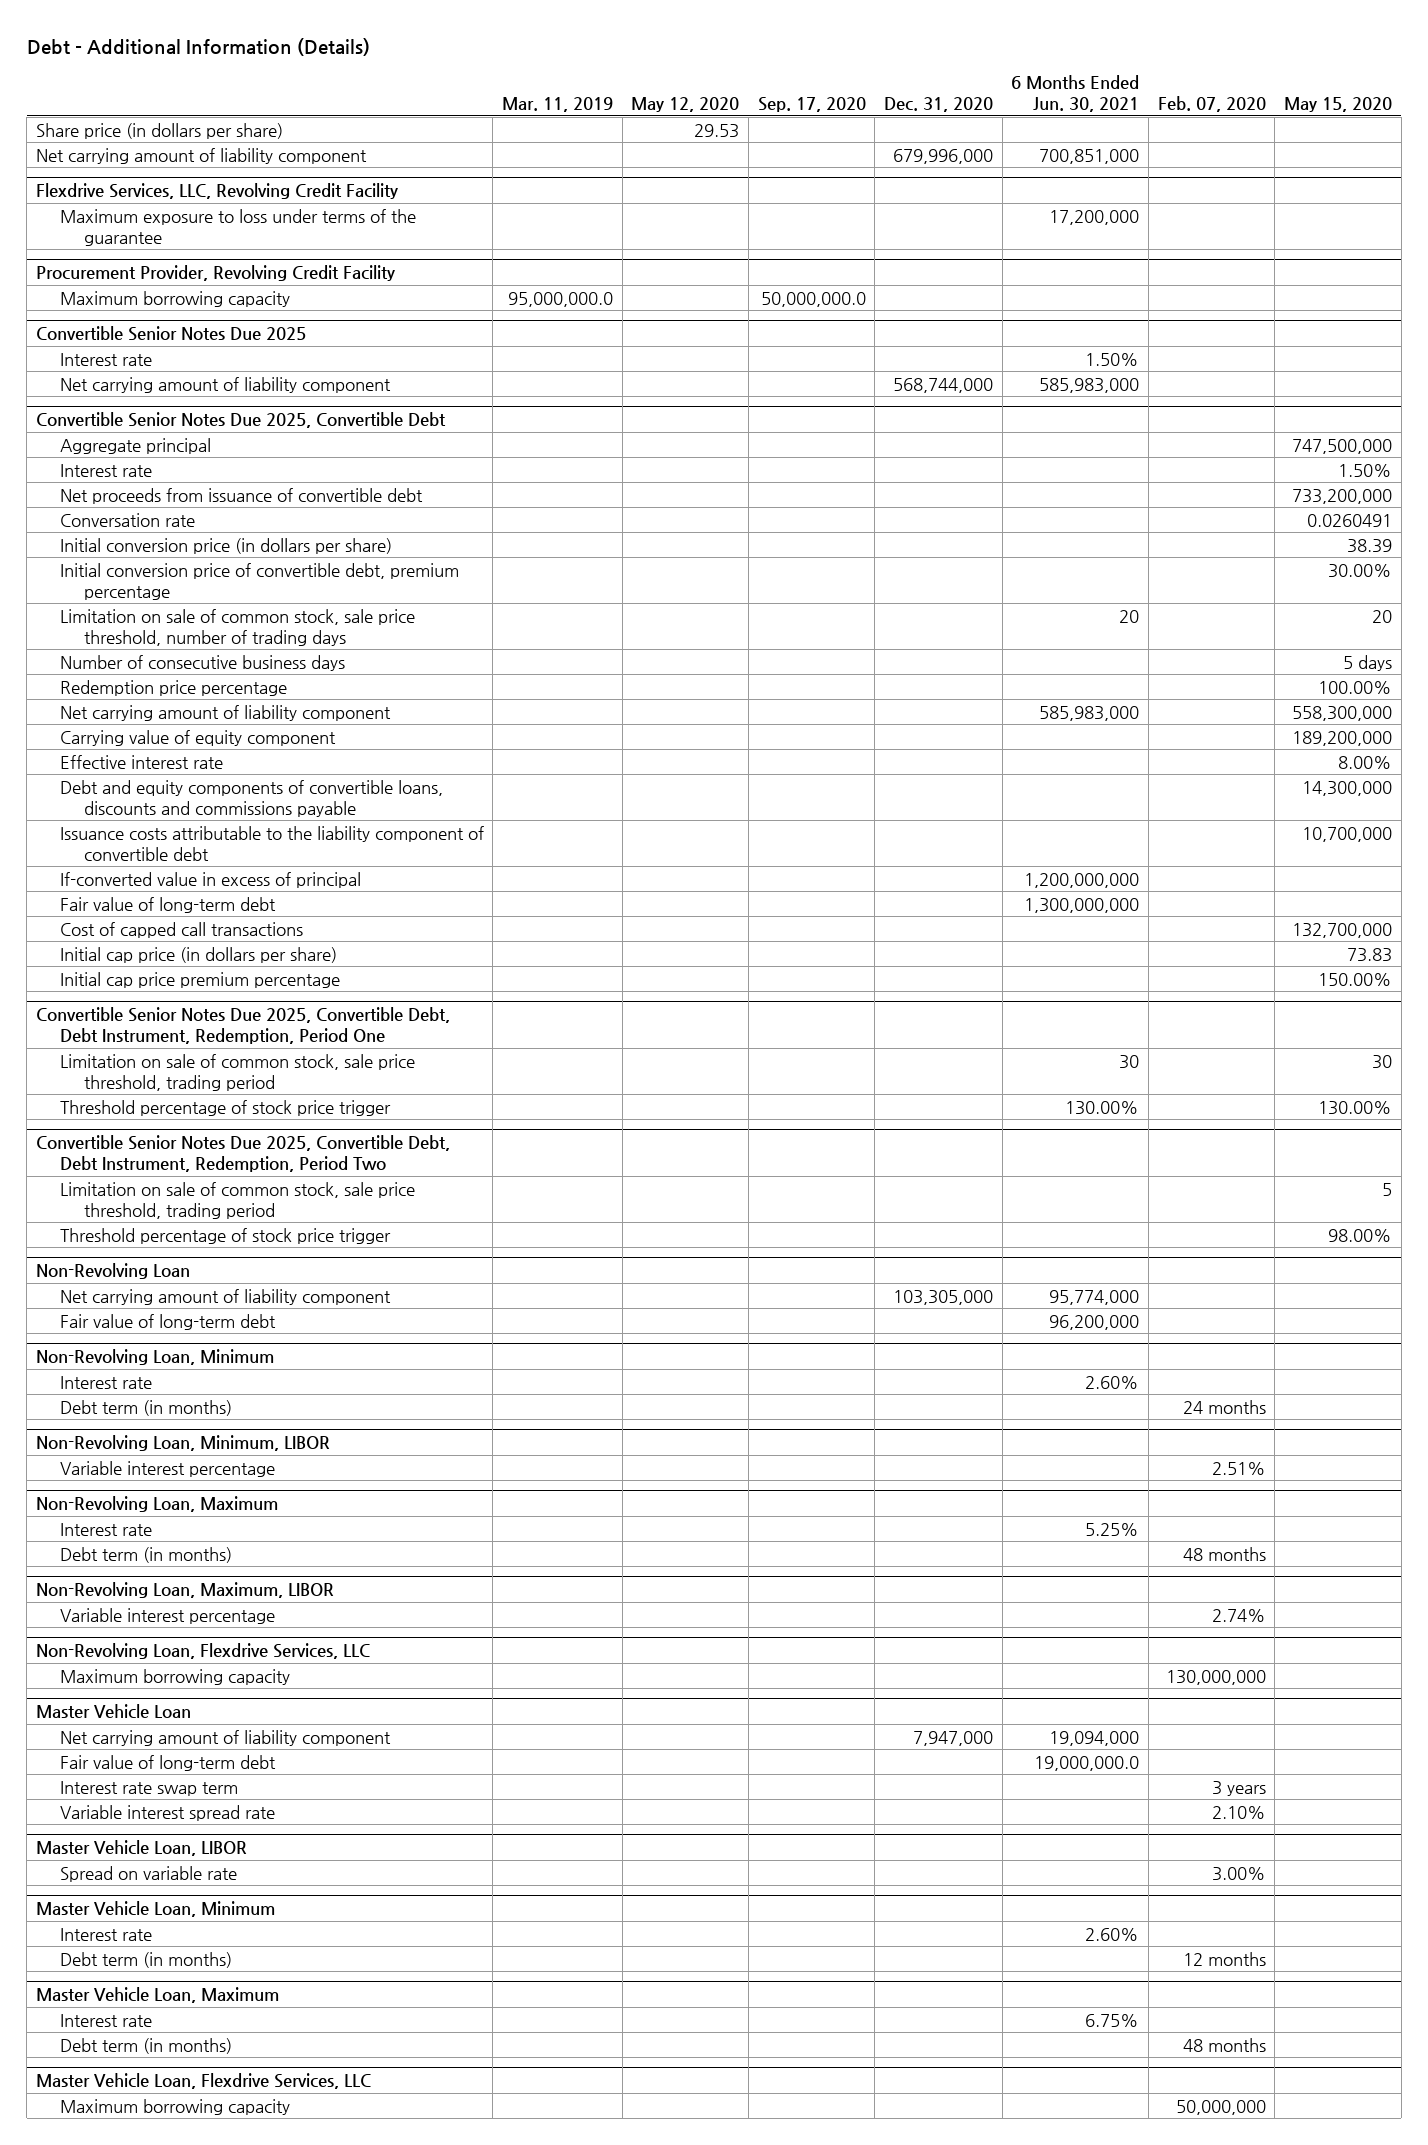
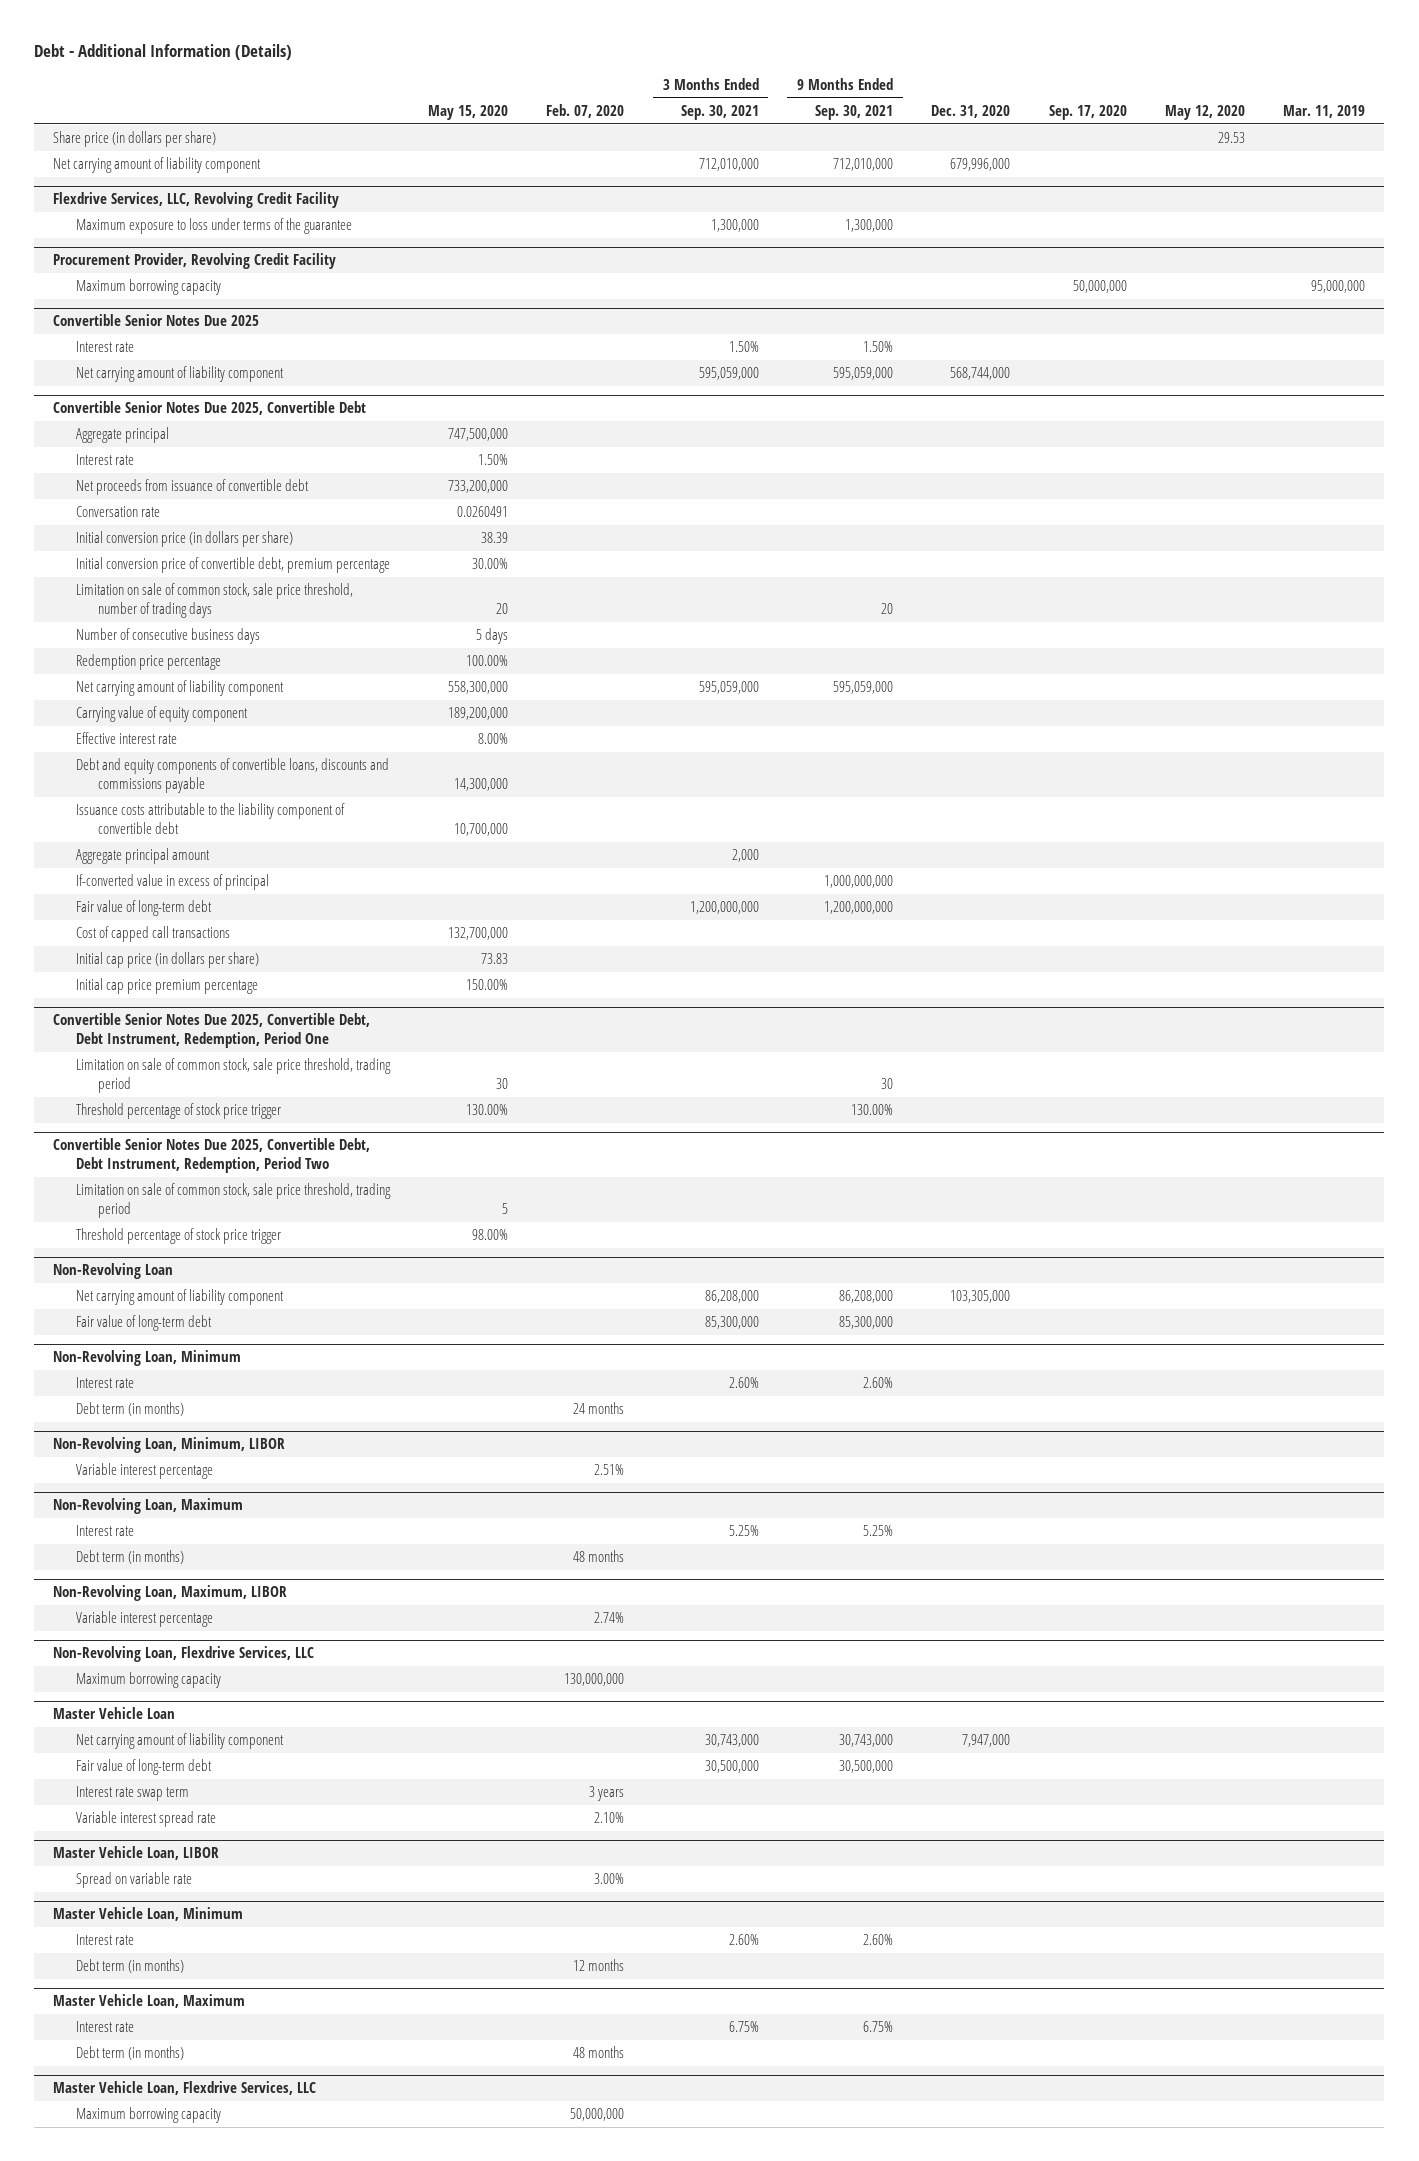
- | Mar. 11, 2019 | May 12, 2020 | Sep. 17, 2020 | Dec. 31, 2020 | 6 Months Ended Jun. 30, 2021 | Feb. 07, 2020 | May 15, 2020
+ | May 15, 2020 | Feb. 07, 2020 | 3 Months Ended Sep. 30, 2021 | 9 Months Ended Sep. 30, 2021 | Dec. 31, 2020 | Sep. 17, 2020 | May 12, 2020 | Mar. 11, 2019
@ Procurement Provider, Revolving Credit Facility
- Maximum borrowing capacity | 95,000,000.0 | | 50,000,000.0 | | | |
+ Maximum borrowing capacity | | | | | | 50,000,000 | | 95,000,000
@ Convertible Senior Notes Due 2025, Convertible Debt
+ Aggregate principal amount | | | 2,000 | | | | |

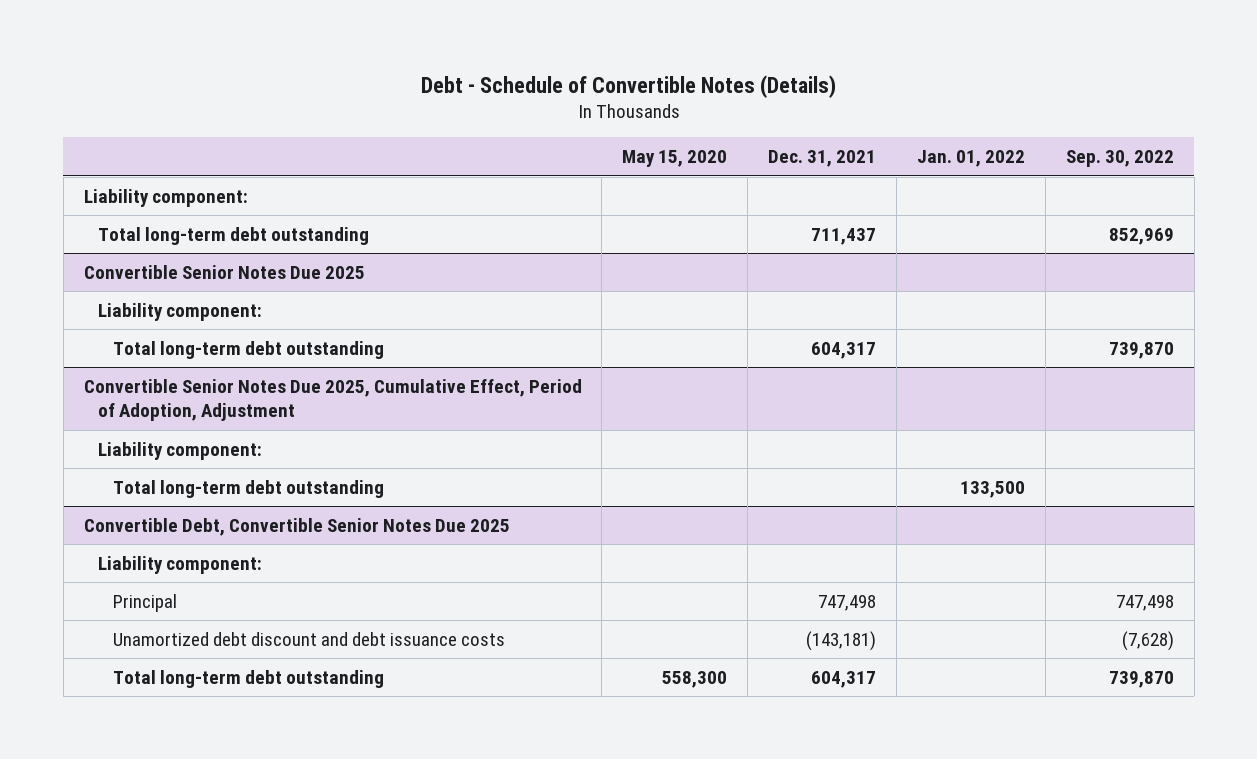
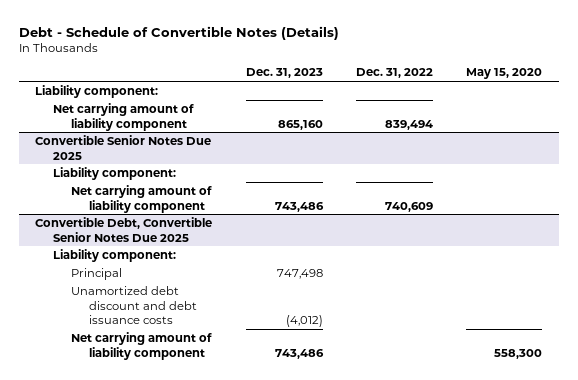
- | May 15, 2020 | Dec. 31, 2021 | Jan. 01, 2022 | Sep. 30, 2022
+ | Dec. 31, 2023 | Dec. 31, 2022 | May 15, 2020
- Total long-term debt outstanding | | 711,437 | | 852,969
+ Net carrying amount of liability component | 865,160 | 839,494 |
@ Convertible Senior Notes Due 2025
- Total long-term debt outstanding | | 604,317 | | 739,870
- Convertible Senior Notes Due 2025, Cumulative Effect, Period of Adoption, Adjustment
- Liability component:
- Total long-term debt outstanding | | | 133,500 |
@ Convertible Senior Notes Due 2025
+ Net carrying amount of liability component | 743,486 | 740,609 |
@ Convertible Debt, Convertible Senior Notes Due 2025
- Total long-term debt outstanding | 558,300 | 604,317 | | 739,870
+ Net carrying amount of liability component | 743,486 | | 558,300

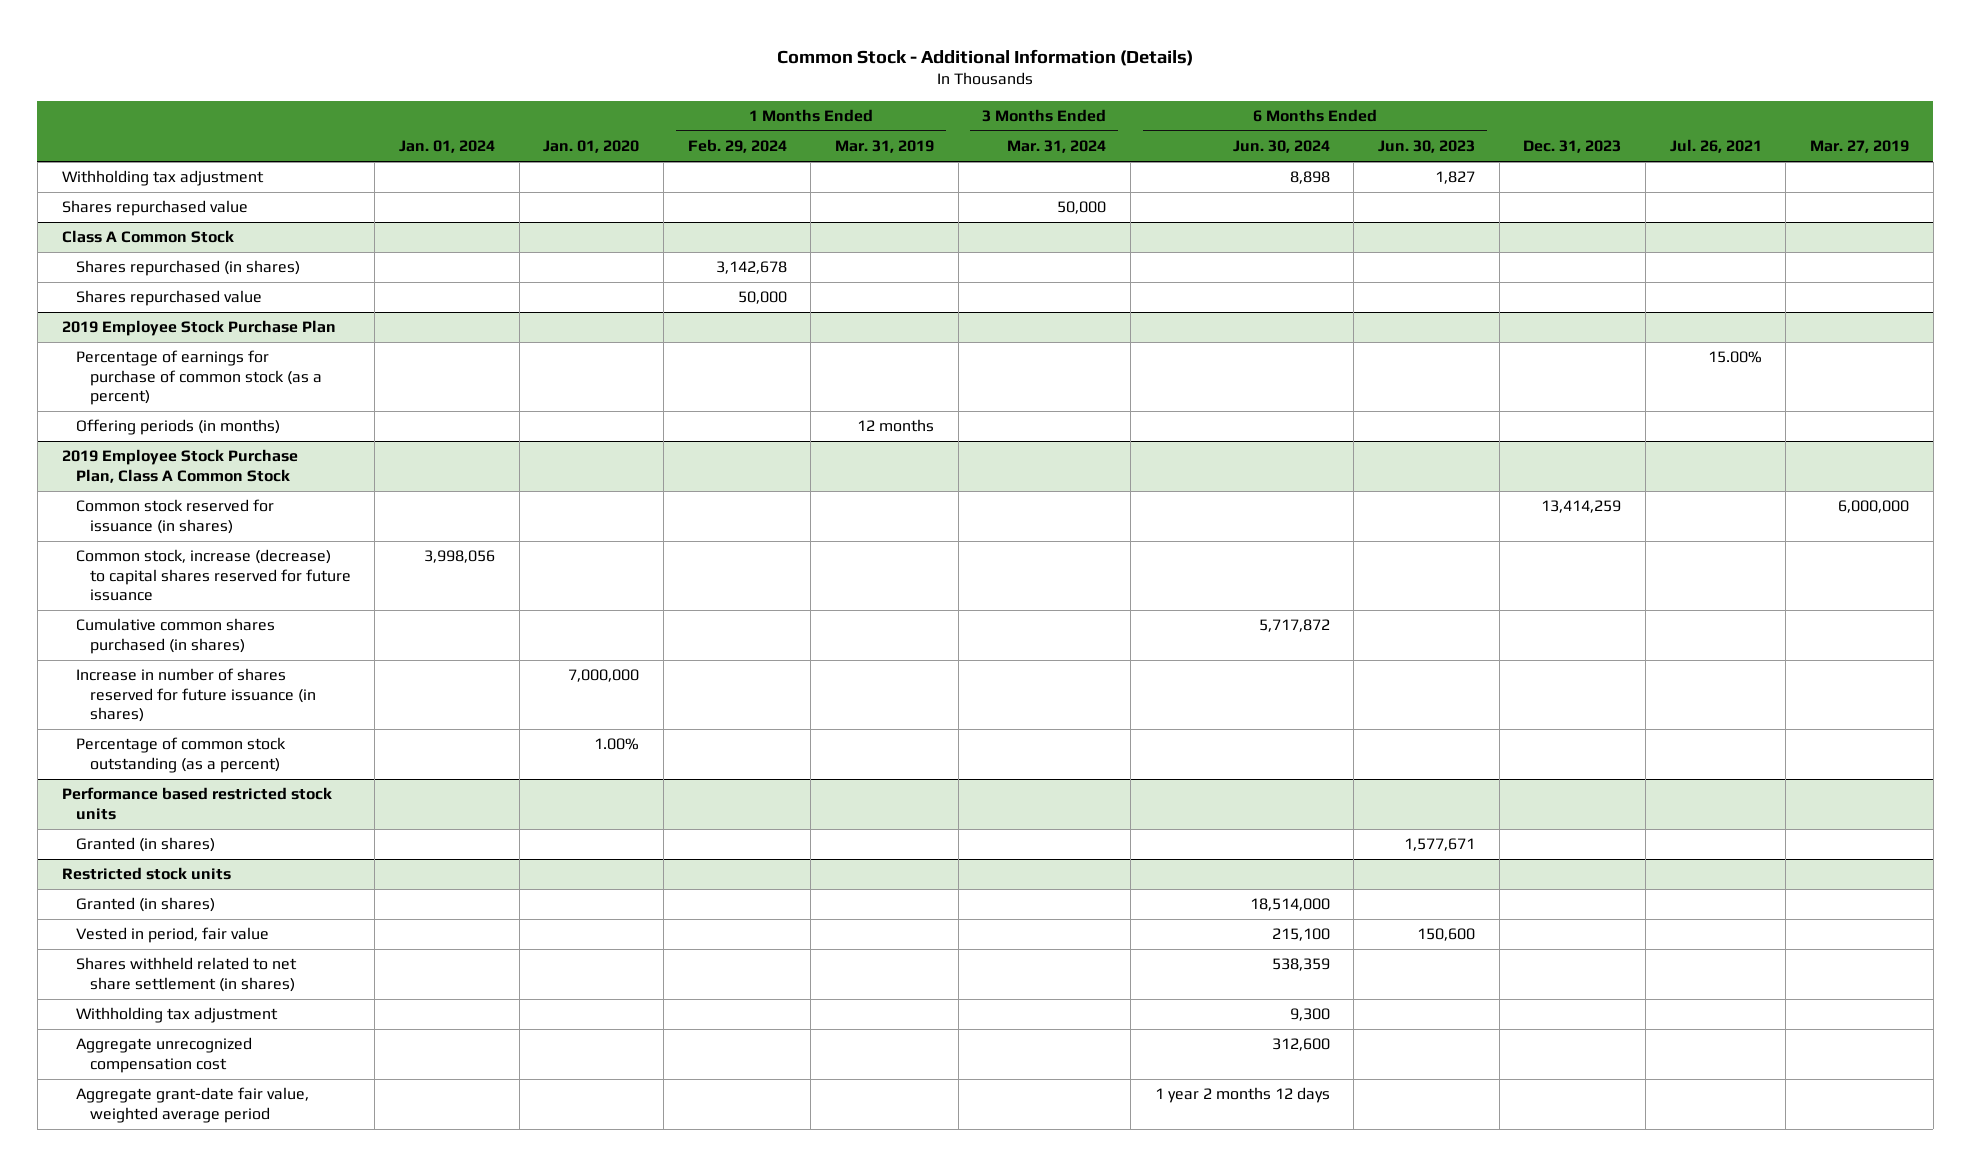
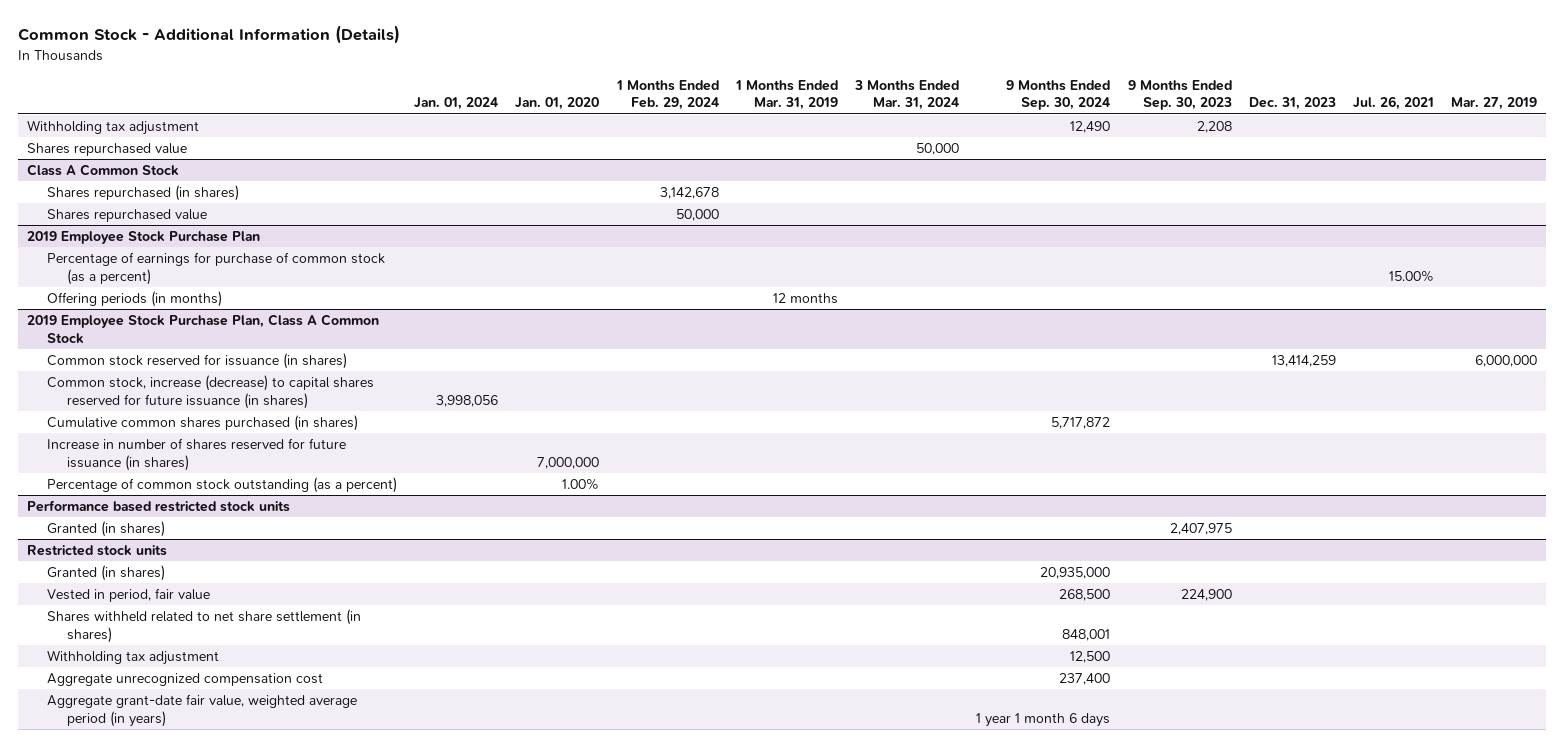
- | Jan. 01, 2024 | Jan. 01, 2020 | 1 Months Ended Feb. 29, 2024 | 1 Months Ended Mar. 31, 2019 | 3 Months Ended Mar. 31, 2024 | 6 Months Ended Jun. 30, 2024 | 6 Months Ended Jun. 30, 2023 | Dec. 31, 2023 | Jul. 26, 2021 | Mar. 27, 2019
+ | Jan. 01, 2024 | Jan. 01, 2020 | 1 Months Ended Feb. 29, 2024 | 1 Months Ended Mar. 31, 2019 | 3 Months Ended Mar. 31, 2024 | 9 Months Ended Sep. 30, 2024 | 9 Months Ended Sep. 30, 2023 | Dec. 31, 2023 | Jul. 26, 2021 | Mar. 27, 2019
@ 2019 Employee Stock Purchase Plan, Class A Common Stock
- Common stock, increase (decrease) to capital shares reserved for future issuance | 3,998,056 | | | | | | | | |
+ Common stock, increase (decrease) to capital shares reserved for future issuance (in shares) | 3,998,056 | | | | | | | | |
@ Restricted stock units
- Aggregate grant-date fair value, weighted average period | | | | | | 1 year 2 months 12 days | | | |
+ Aggregate grant-date fair value, weighted average period (in years) | | | | | | 1 year 1 month 6 days | | | |

